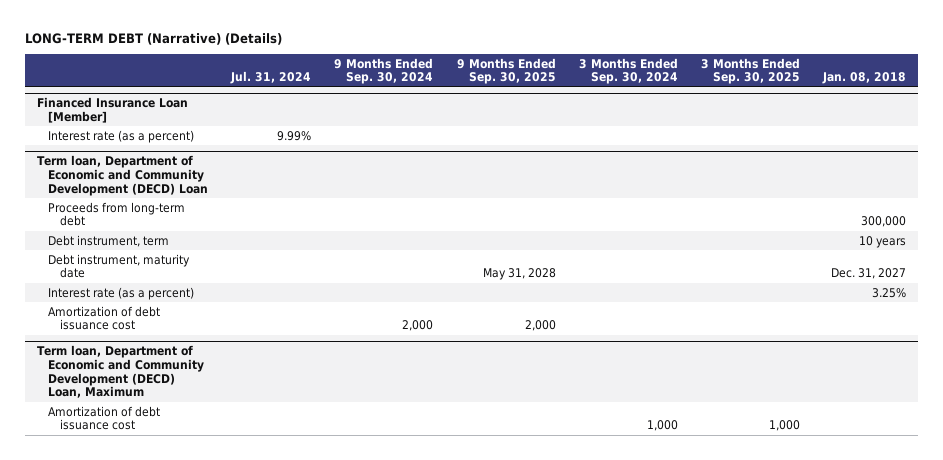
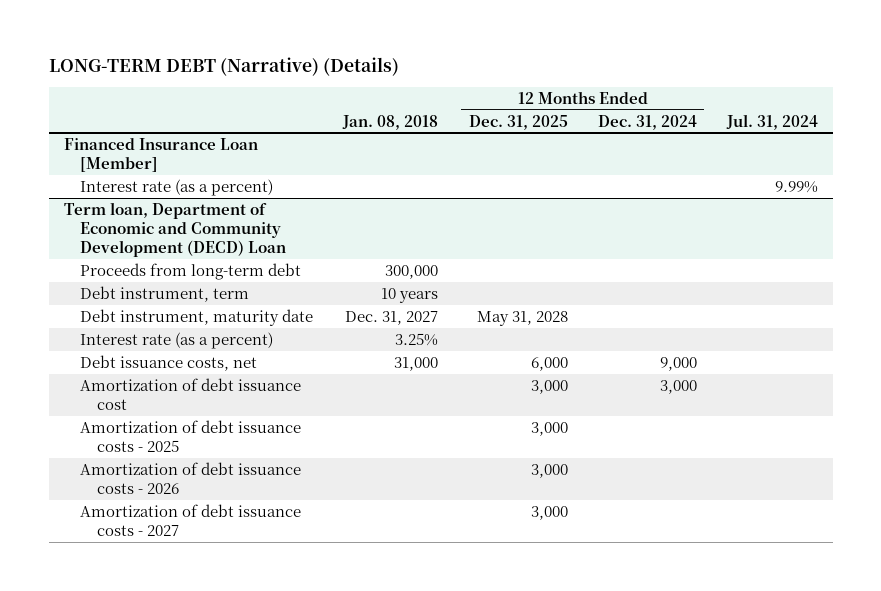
- | Jul. 31, 2024 | 9 Months Ended Sep. 30, 2024 | 9 Months Ended Sep. 30, 2025 | 3 Months Ended Sep. 30, 2024 | 3 Months Ended Sep. 30, 2025 | Jan. 08, 2018
+ | Jan. 08, 2018 | 12 Months Ended Dec. 31, 2025 | 12 Months Ended Dec. 31, 2024 | Jul. 31, 2024
@ Term loan, Department of Economic and Community Development (DECD) Loan
+ Debt issuance costs, net | 31,000 | 6,000 | 9,000 |
- Term loan, Department of Economic and Community Development (DECD) Loan, Maximum
- Amortization of debt issuance cost | | | | 1,000 | 1,000 |
@ Term loan, Department of Economic and Community Development (DECD) Loan
+ Amortization of debt issuance costs - 2025 | | 3,000 | |
+ Amortization of debt issuance costs - 2026 | | 3,000 | |
+ Amortization of debt issuance costs - 2027 | | 3,000 | |

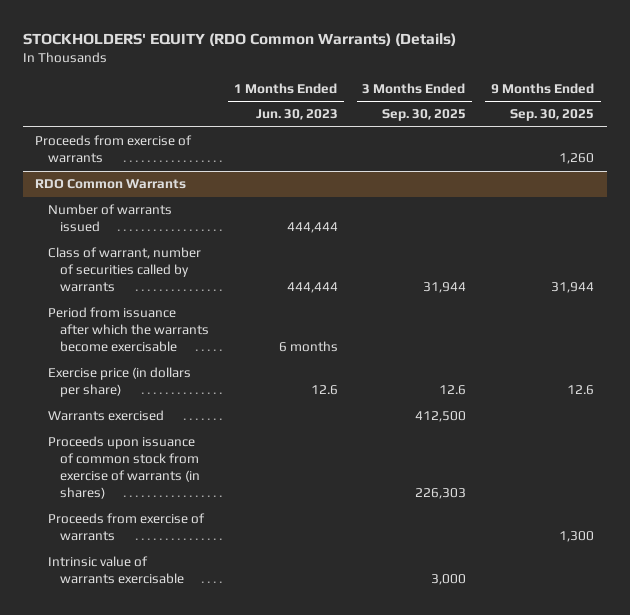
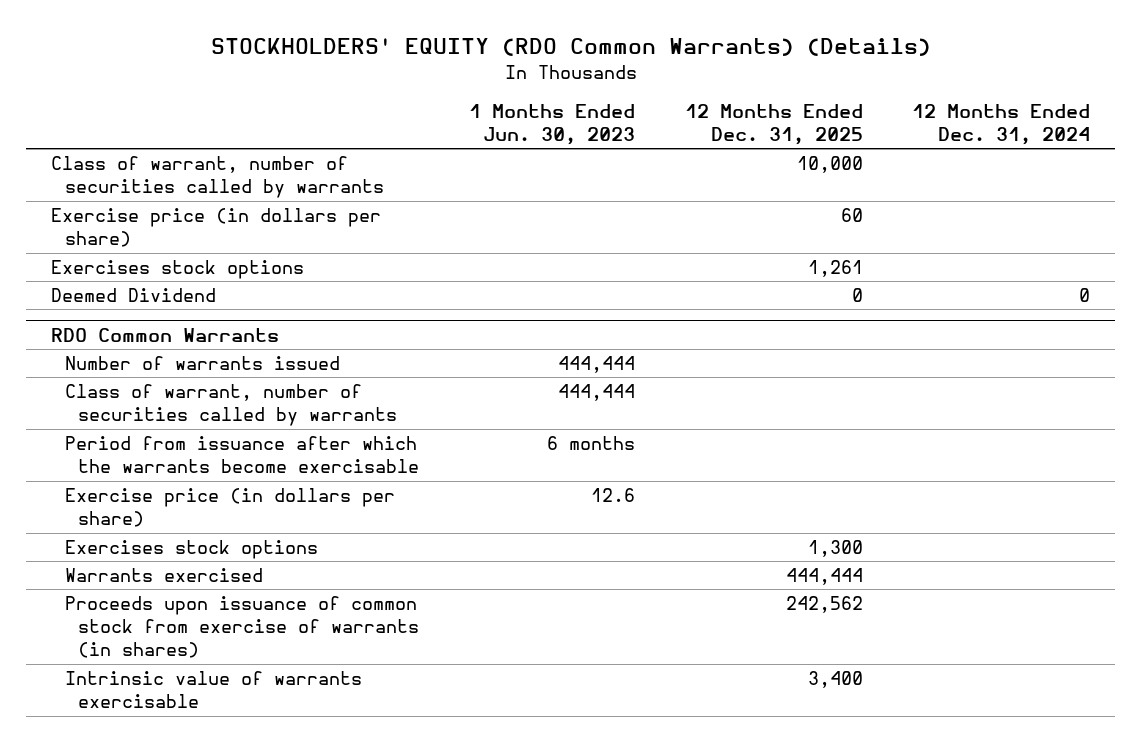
- | 1 Months Ended Jun. 30, 2023 | 3 Months Ended Sep. 30, 2025 | 9 Months Ended Sep. 30, 2025
+ | 1 Months Ended Jun. 30, 2023 | 12 Months Ended Dec. 31, 2025 | 12 Months Ended Dec. 31, 2024
- Proceeds from exercise of warrants | | | 1,260
+ Class of warrant, number of securities called by warrants | | 10,000 |
+ Exercise price (in dollars per share) | | 60 |
+ Exercises stock options | | 1,261 |
+ Deemed Dividend | | 0 | 0
@ RDO Common Warrants
+ Exercises stock options | | 1,300 |
- Proceeds from exercise of warrants | | | 1,300

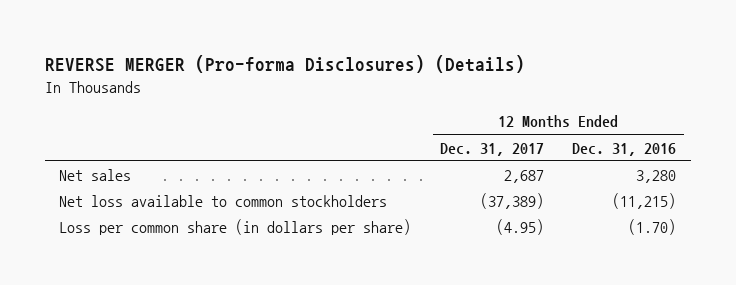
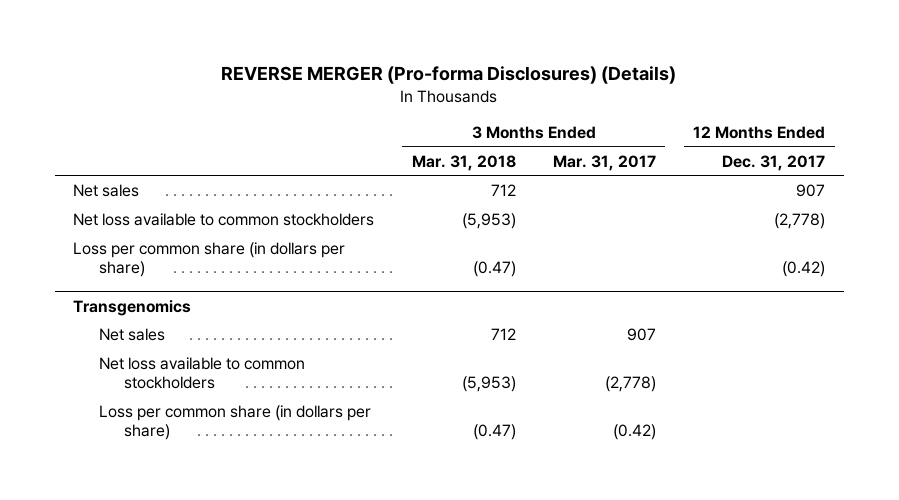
- | 12 Months Ended Dec. 31, 2017 | 12 Months Ended Dec. 31, 2016
+ | 3 Months Ended Mar. 31, 2018 | 3 Months Ended Mar. 31, 2017 | 12 Months Ended Dec. 31, 2017
- Net sales | 2,687 | 3,280
- Net loss available to common stockholders | (37,389) | (11,215)
- Loss per common share (in dollars per share) | (4.95) | (1.70)
+ Net sales | 712 | | 907
+ Net loss available to common stockholders | (5,953) | | (2,778)
+ Loss per common share (in dollars per share) | (0.47) | | (0.42)
+ Transgenomics
+ Net sales | 712 | 907 |
+ Net loss available to common stockholders | (5,953) | (2,778) |
+ Loss per common share (in dollars per share) | (0.47) | (0.42) |

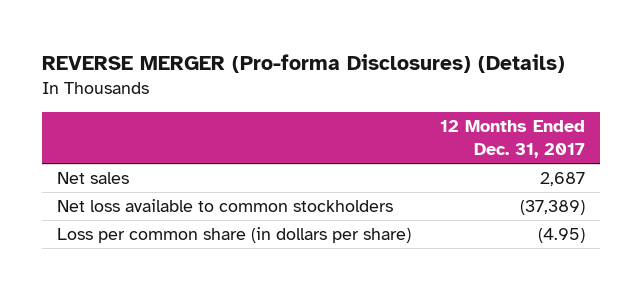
- | 3 Months Ended Mar. 31, 2018 | 3 Months Ended Mar. 31, 2017 | 12 Months Ended Dec. 31, 2017
+ | 12 Months Ended Dec. 31, 2017
- Net sales | 712 | | 907
- Net loss available to common stockholders | (5,953) | | (2,778)
- Loss per common share (in dollars per share) | (0.47) | | (0.42)
- Transgenomics
- Net sales | 712 | 907 |
- Net loss available to common stockholders | (5,953) | (2,778) |
- Loss per common share (in dollars per share) | (0.47) | (0.42) |
+ Net sales | 2,687
+ Net loss available to common stockholders | (37,389)
+ Loss per common share (in dollars per share) | (4.95)

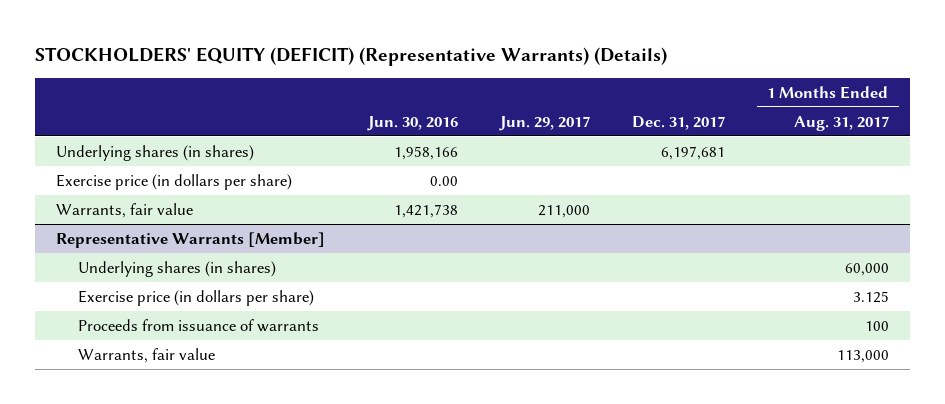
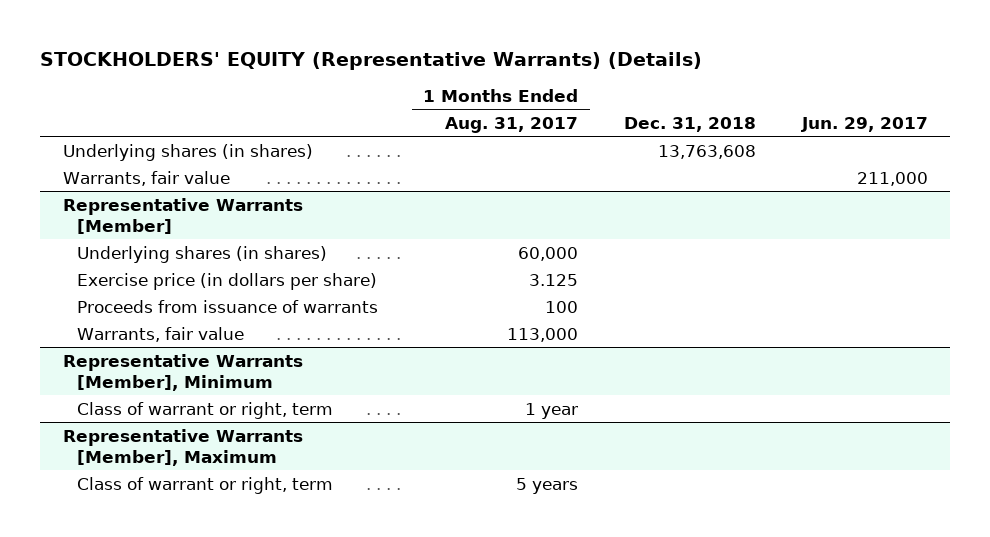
- STOCKHOLDERS' EQUITY (DEFICIT) (Representative Warrants) (Details)
+ STOCKHOLDERS' EQUITY (Representative Warrants) (Details)
- | Jun. 30, 2016 | Jun. 29, 2017 | Dec. 31, 2017 | 1 Months Ended Aug. 31, 2017
+ | 1 Months Ended Aug. 31, 2017 | Dec. 31, 2018 | Jun. 29, 2017
- Exercise price (in dollars per share) | 0.00 | | |
+ Representative Warrants [Member], Minimum
+ Class of warrant or right, term | 1 year | |
+ Representative Warrants [Member], Maximum
+ Class of warrant or right, term | 5 years | |

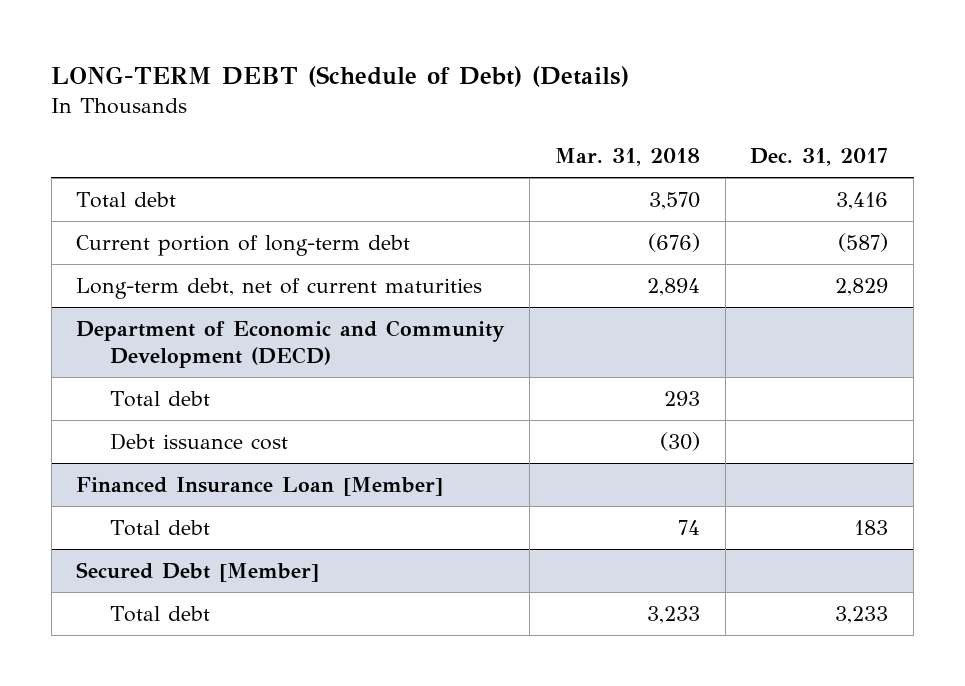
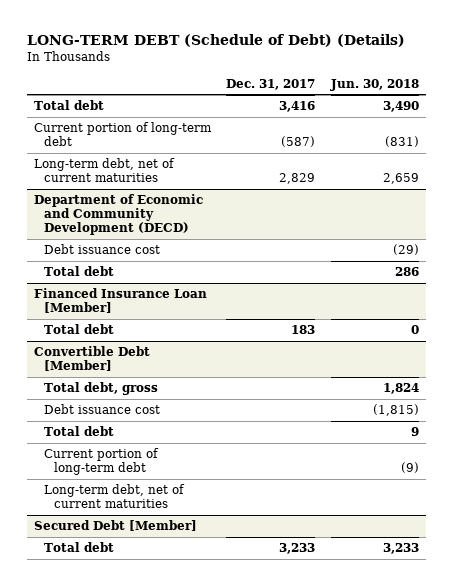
- | Mar. 31, 2018 | Dec. 31, 2017
+ | Dec. 31, 2017 | Jun. 30, 2018
@ Department of Economic and Community Development (DECD)
moved down: Total debt | | 286
+ Convertible Debt [Member]
+ Total debt, gross | | 1,824
+ Debt issuance cost | | (1,815)
+ Total debt | | 9
+ Current portion of long-term debt | | (9)
+ Long-term debt, net of current maturities

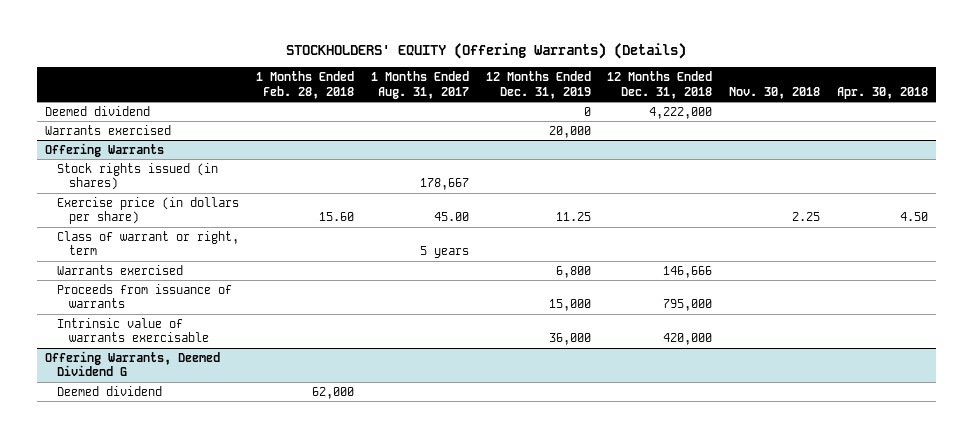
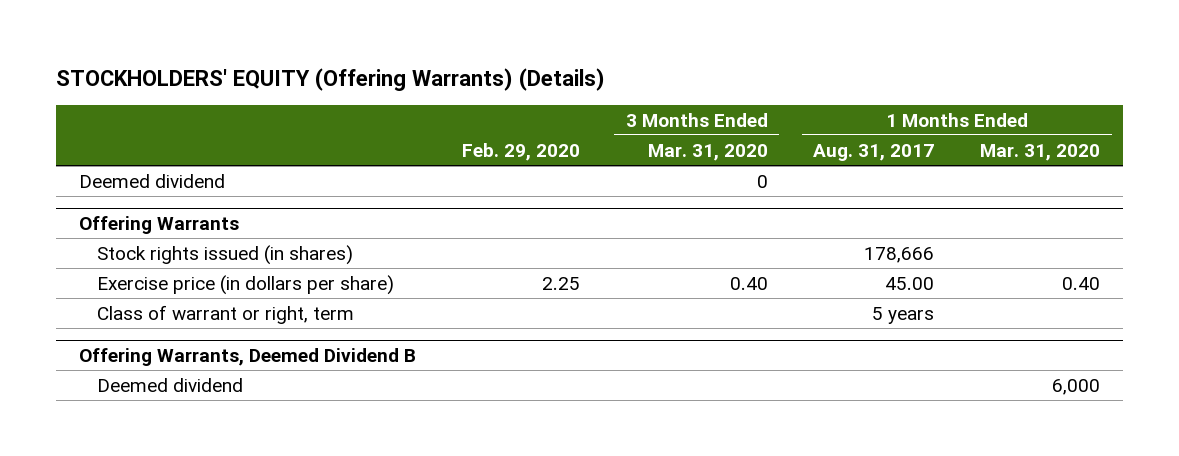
- | 1 Months Ended Feb. 28, 2018 | 1 Months Ended Aug. 31, 2017 | 12 Months Ended Dec. 31, 2019 | 12 Months Ended Dec. 31, 2018 | Nov. 30, 2018 | Apr. 30, 2018
+ | Feb. 29, 2020 | 3 Months Ended Mar. 31, 2020 | 1 Months Ended Aug. 31, 2017 | 1 Months Ended Mar. 31, 2020
- Warrants exercised | | | 20,000 | | |
@ Offering Warrants
- Stock rights issued (in shares) | | 178,667 | | | |
+ Stock rights issued (in shares) | | | 178,666 |
- Warrants exercised | | | 6,800 | 146,666 | |
- Proceeds from issuance of warrants | | | 15,000 | 795,000 | |
- Intrinsic value of warrants exercisable | | | 36,000 | 420,000 | |
- Offering Warrants, Deemed Dividend G
+ Offering Warrants, Deemed Dividend B

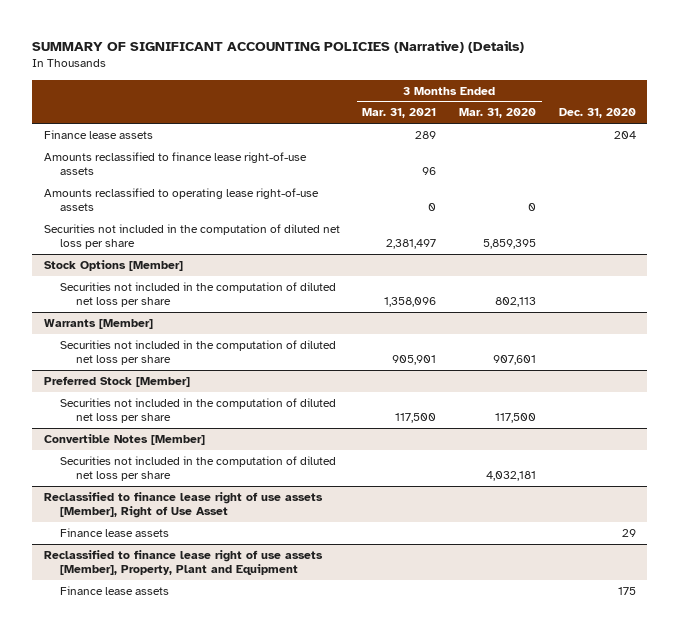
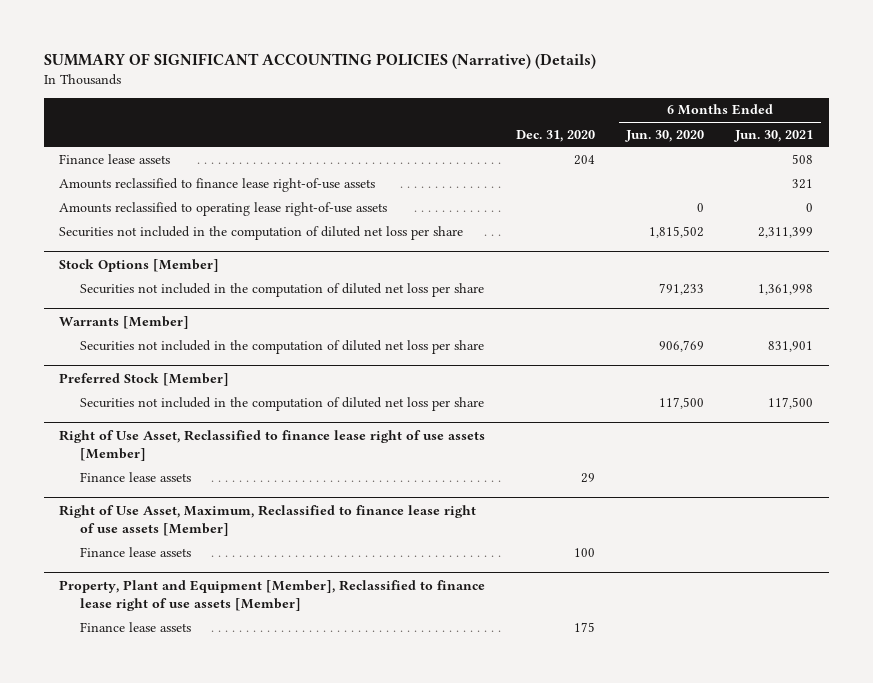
- | 3 Months Ended Mar. 31, 2021 | 3 Months Ended Mar. 31, 2020 | Dec. 31, 2020
+ | Dec. 31, 2020 | 6 Months Ended Jun. 30, 2020 | 6 Months Ended Jun. 30, 2021
- Convertible Notes [Member]
- Securities not included in the computation of diluted net loss per share | | 4,032,181 |
- Reclassified to finance lease right of use assets [Member], Right of Use Asset
+ Right of Use Asset, Reclassified to finance lease right of use assets [Member]
- Reclassified to finance lease right of use assets [Member], Property, Plant and Equipment
+ Right of Use Asset, Maximum, Reclassified to finance lease right of use assets [Member]
+ Finance lease assets | 100 | |
+ Property, Plant and Equipment [Member], Reclassified to finance lease right of use assets [Member]

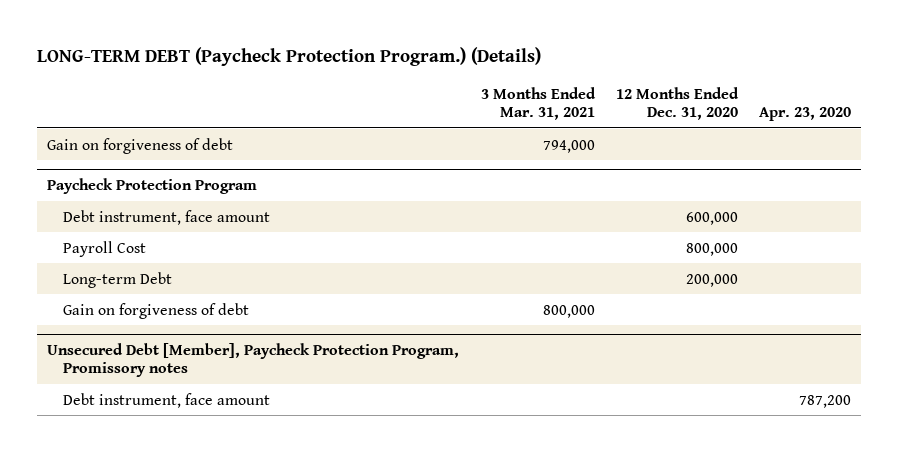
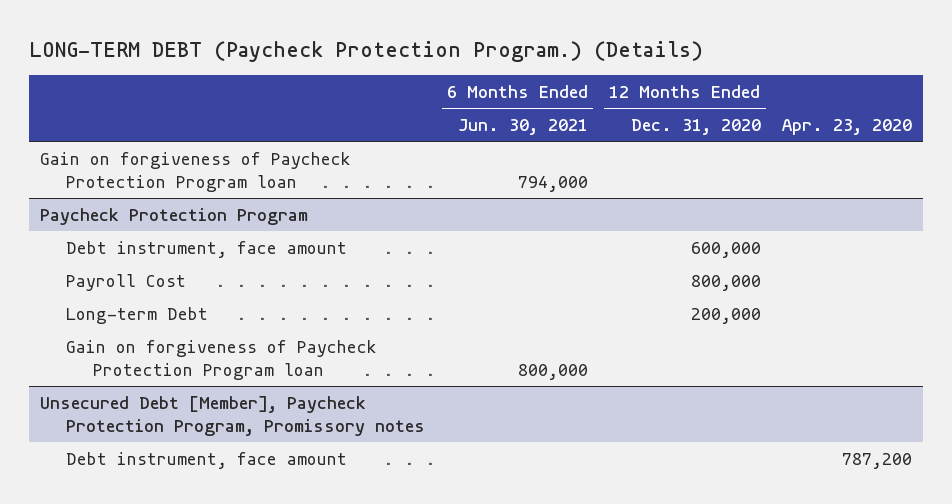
- | 3 Months Ended Mar. 31, 2021 | 12 Months Ended Dec. 31, 2020 | Apr. 23, 2020
+ | 6 Months Ended Jun. 30, 2021 | 12 Months Ended Dec. 31, 2020 | Apr. 23, 2020
- Gain on forgiveness of debt | 794,000 | |
+ Gain on forgiveness of Paycheck Protection Program loan | 794,000 | |
@ Paycheck Protection Program
- Gain on forgiveness of debt | 800,000 | |
+ Gain on forgiveness of Paycheck Protection Program loan | 800,000 | |

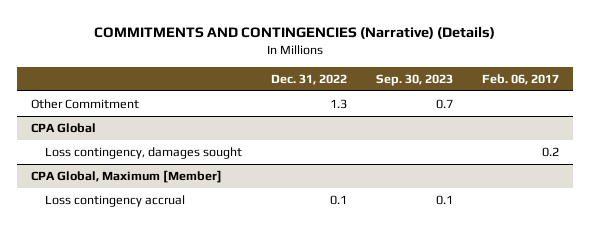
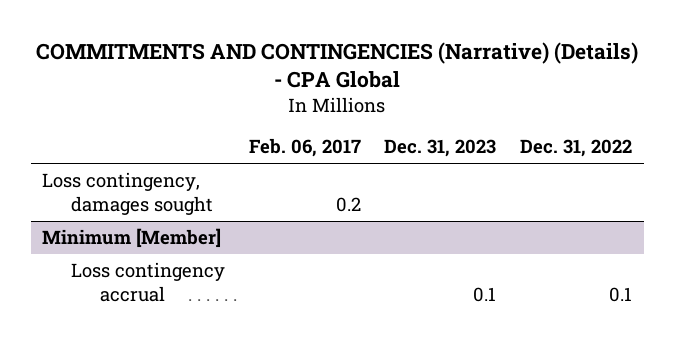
- COMMITMENTS AND CONTINGENCIES (Narrative) (Details)
+ COMMITMENTS AND CONTINGENCIES (Narrative) (Details) - CPA Global
- | Dec. 31, 2022 | Sep. 30, 2023 | Feb. 06, 2017
+ | Feb. 06, 2017 | Dec. 31, 2023 | Dec. 31, 2022
- Other Commitment | 1.3 | 0.7 |
- CPA Global
- Loss contingency, damages sought | | | 0.2
- CPA Global, Maximum [Member]
- Loss contingency accrual | 0.1 | 0.1 |
+ Loss contingency, damages sought | 0.2 | |
+ Minimum [Member]
+ Loss contingency accrual | | 0.1 | 0.1

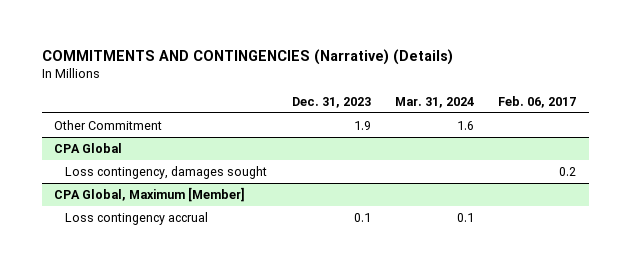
- COMMITMENTS AND CONTINGENCIES (Narrative) (Details) - CPA Global
+ COMMITMENTS AND CONTINGENCIES (Narrative) (Details)
- | Feb. 06, 2017 | Dec. 31, 2023 | Dec. 31, 2022
+ | Dec. 31, 2023 | Mar. 31, 2024 | Feb. 06, 2017
- Loss contingency, damages sought | 0.2 | |
- Minimum [Member]
- Loss contingency accrual | | 0.1 | 0.1
+ Other Commitment | 1.9 | 1.6 |
+ CPA Global
+ Loss contingency, damages sought | | | 0.2
+ CPA Global, Maximum [Member]
+ Loss contingency accrual | 0.1 | 0.1 |

